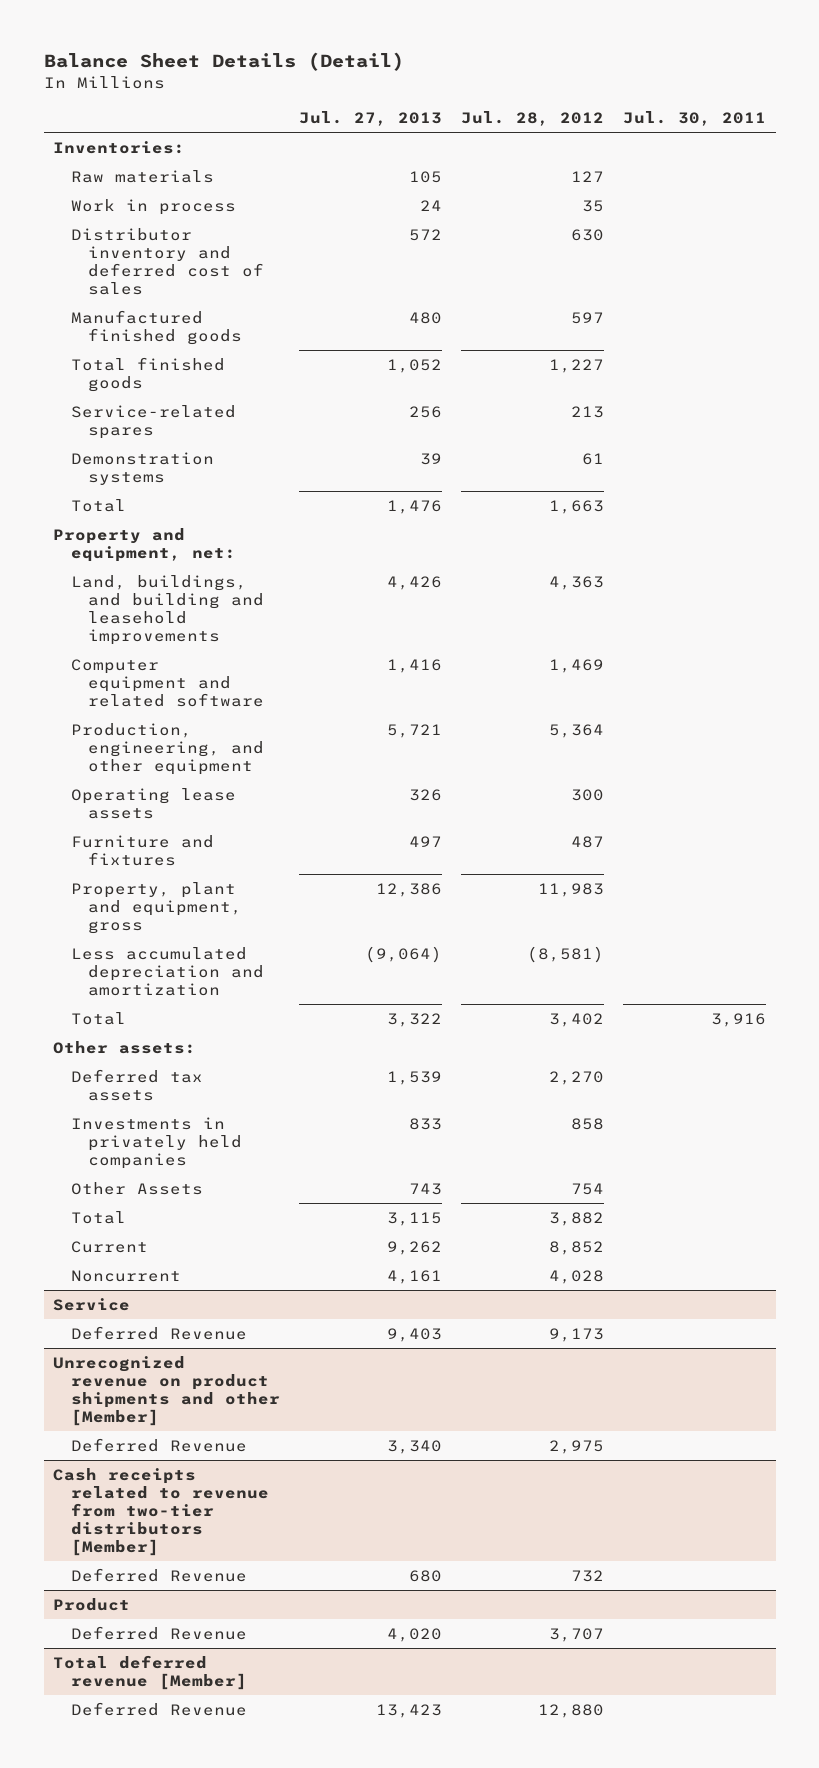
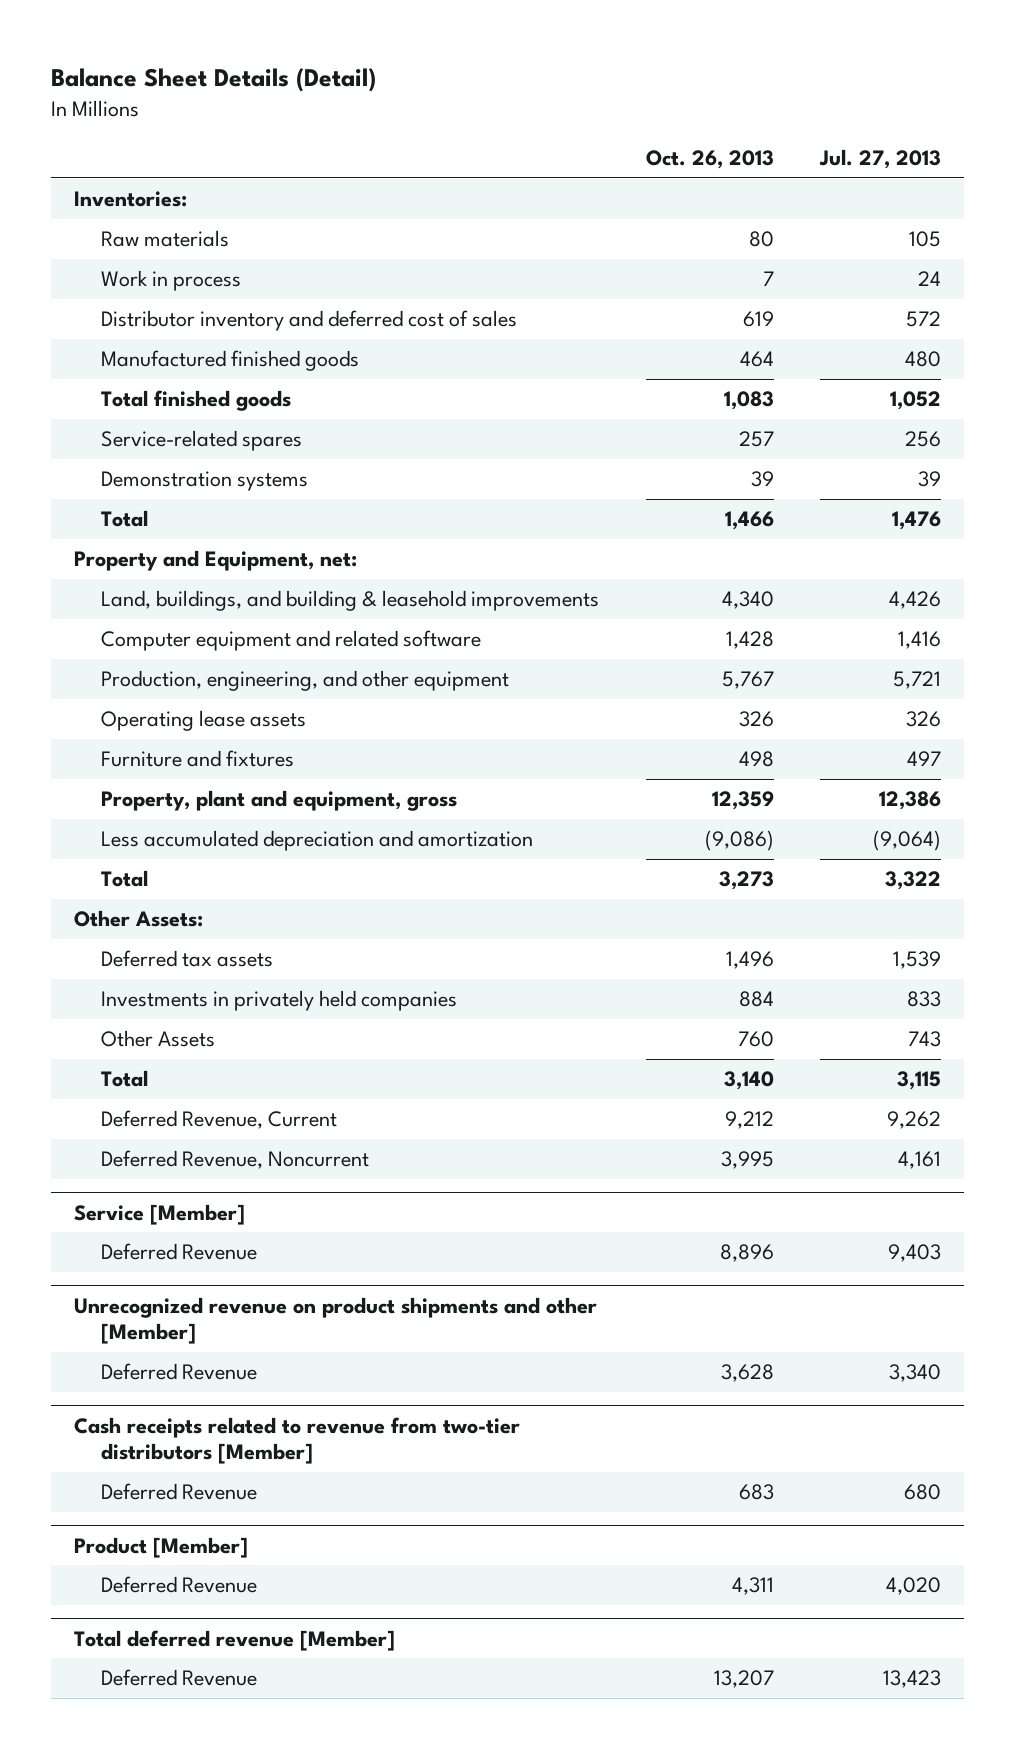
- | Jul. 27, 2013 | Jul. 28, 2012 | Jul. 30, 2011
+ | Oct. 26, 2013 | Jul. 27, 2013
- Property and equipment, net:
- Land, buildings, and building and leasehold improvements | 4,426 | 4,363 |
+ Property and Equipment, net:
+ Land, buildings, and building & leasehold improvements | 4,340 | 4,426
- Other assets:
+ Other Assets:
- Current | 9,262 | 8,852 |
- Noncurrent | 4,161 | 4,028 |
- Service
+ Deferred Revenue, Current | 9,212 | 9,262
+ Deferred Revenue, Noncurrent | 3,995 | 4,161
+ Service [Member]
- Product
+ Product [Member]

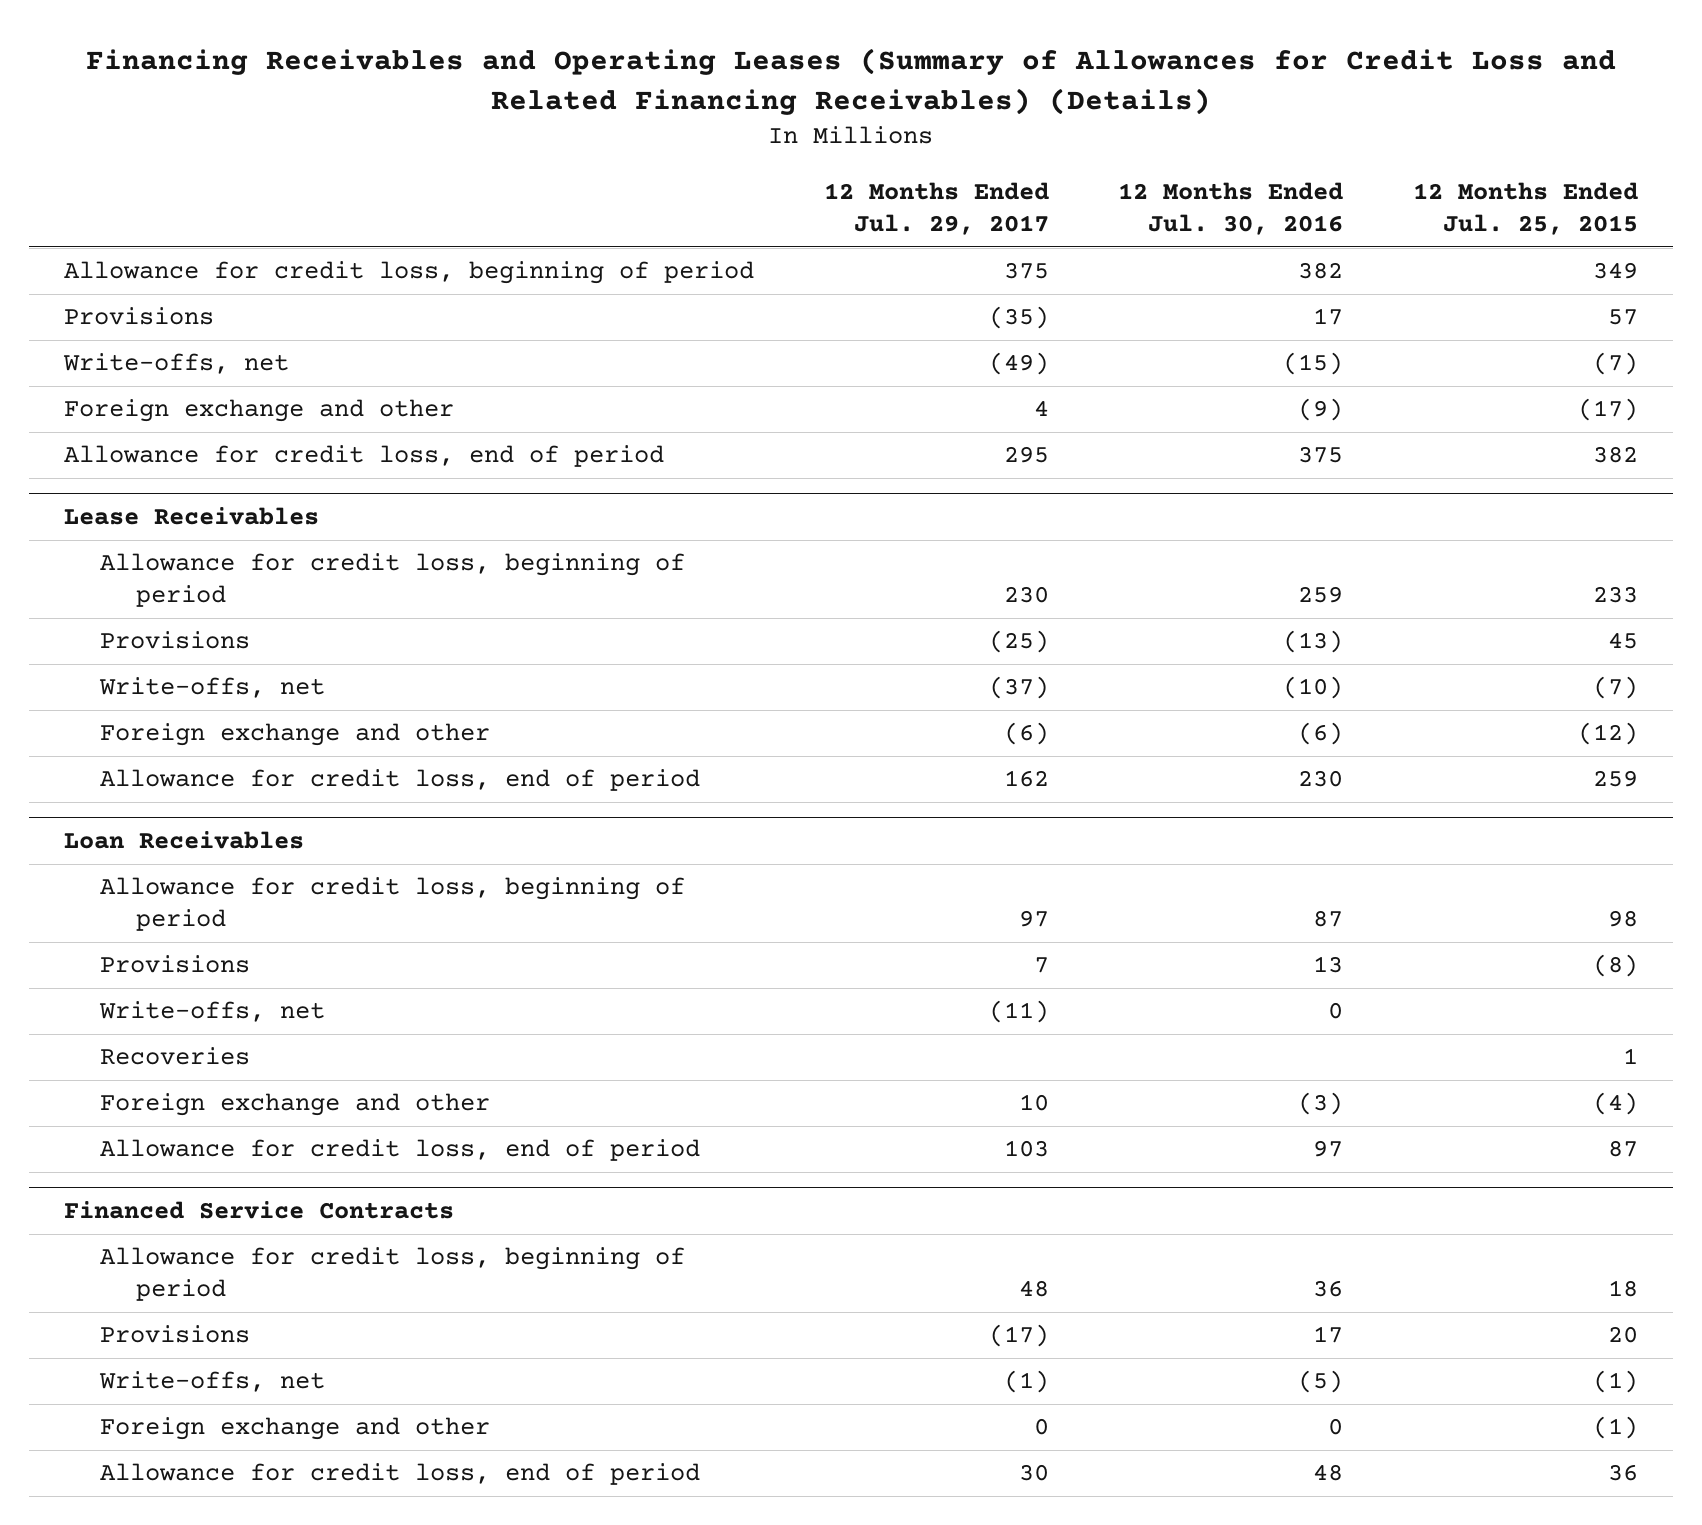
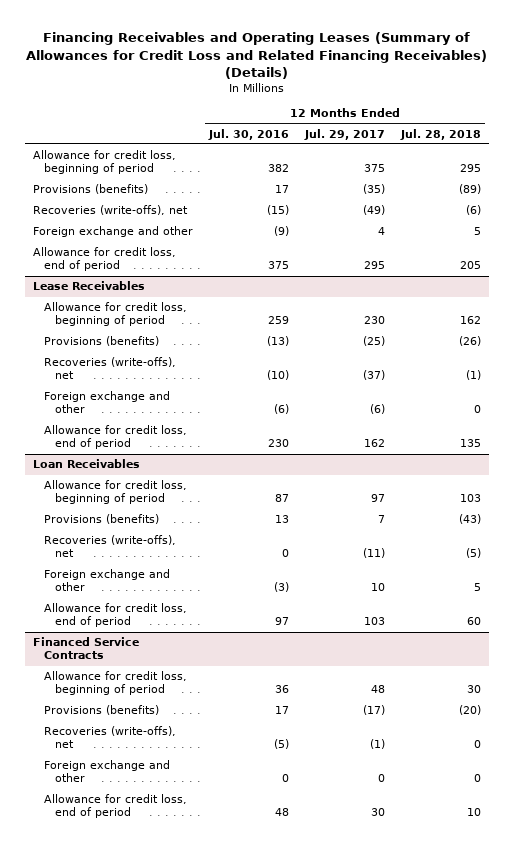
- | 12 Months Ended Jul. 29, 2017 | 12 Months Ended Jul. 30, 2016 | 12 Months Ended Jul. 25, 2015
+ | 12 Months Ended Jul. 30, 2016 | 12 Months Ended Jul. 29, 2017 | 12 Months Ended Jul. 28, 2018
- Provisions | (35) | 17 | 57
- Write-offs, net | (49) | (15) | (7)
+ Provisions (benefits) | 17 | (35) | (89)
+ Recoveries (write-offs), net | (15) | (49) | (6)
@ Lease Receivables
- Provisions | (25) | (13) | 45
- Write-offs, net | (37) | (10) | (7)
+ Provisions (benefits) | (13) | (25) | (26)
+ Recoveries (write-offs), net | (10) | (37) | (1)
@ Loan Receivables
- Provisions | 7 | 13 | (8)
- Write-offs, net | (11) | 0 |
- Recoveries | | | 1
+ Provisions (benefits) | 13 | 7 | (43)
+ Recoveries (write-offs), net | 0 | (11) | (5)
@ Financed Service Contracts
- Provisions | (17) | 17 | 20
- Write-offs, net | (1) | (5) | (1)
+ Provisions (benefits) | 17 | (17) | (20)
+ Recoveries (write-offs), net | (5) | (1) | 0

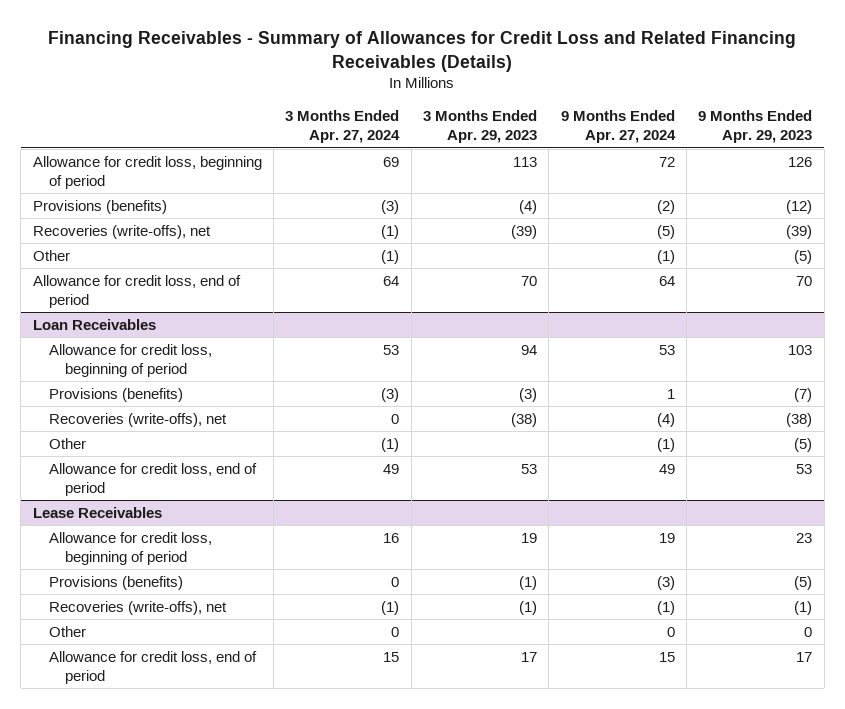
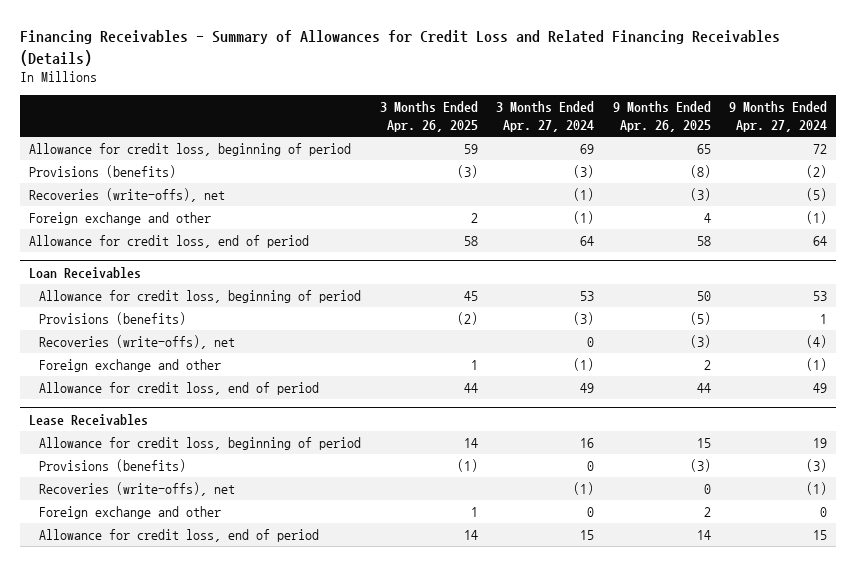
- | 3 Months Ended Apr. 27, 2024 | 3 Months Ended Apr. 29, 2023 | 9 Months Ended Apr. 27, 2024 | 9 Months Ended Apr. 29, 2023
+ | 3 Months Ended Apr. 26, 2025 | 3 Months Ended Apr. 27, 2024 | 9 Months Ended Apr. 26, 2025 | 9 Months Ended Apr. 27, 2024
- Other | (1) | | (1) | (5)
+ Foreign exchange and other | 2 | (1) | 4 | (1)
@ Loan Receivables
- Other | (1) | | (1) | (5)
+ Foreign exchange and other | 1 | (1) | 2 | (1)
@ Lease Receivables
- Other | 0 | | 0 | 0
+ Foreign exchange and other | 1 | 0 | 2 | 0

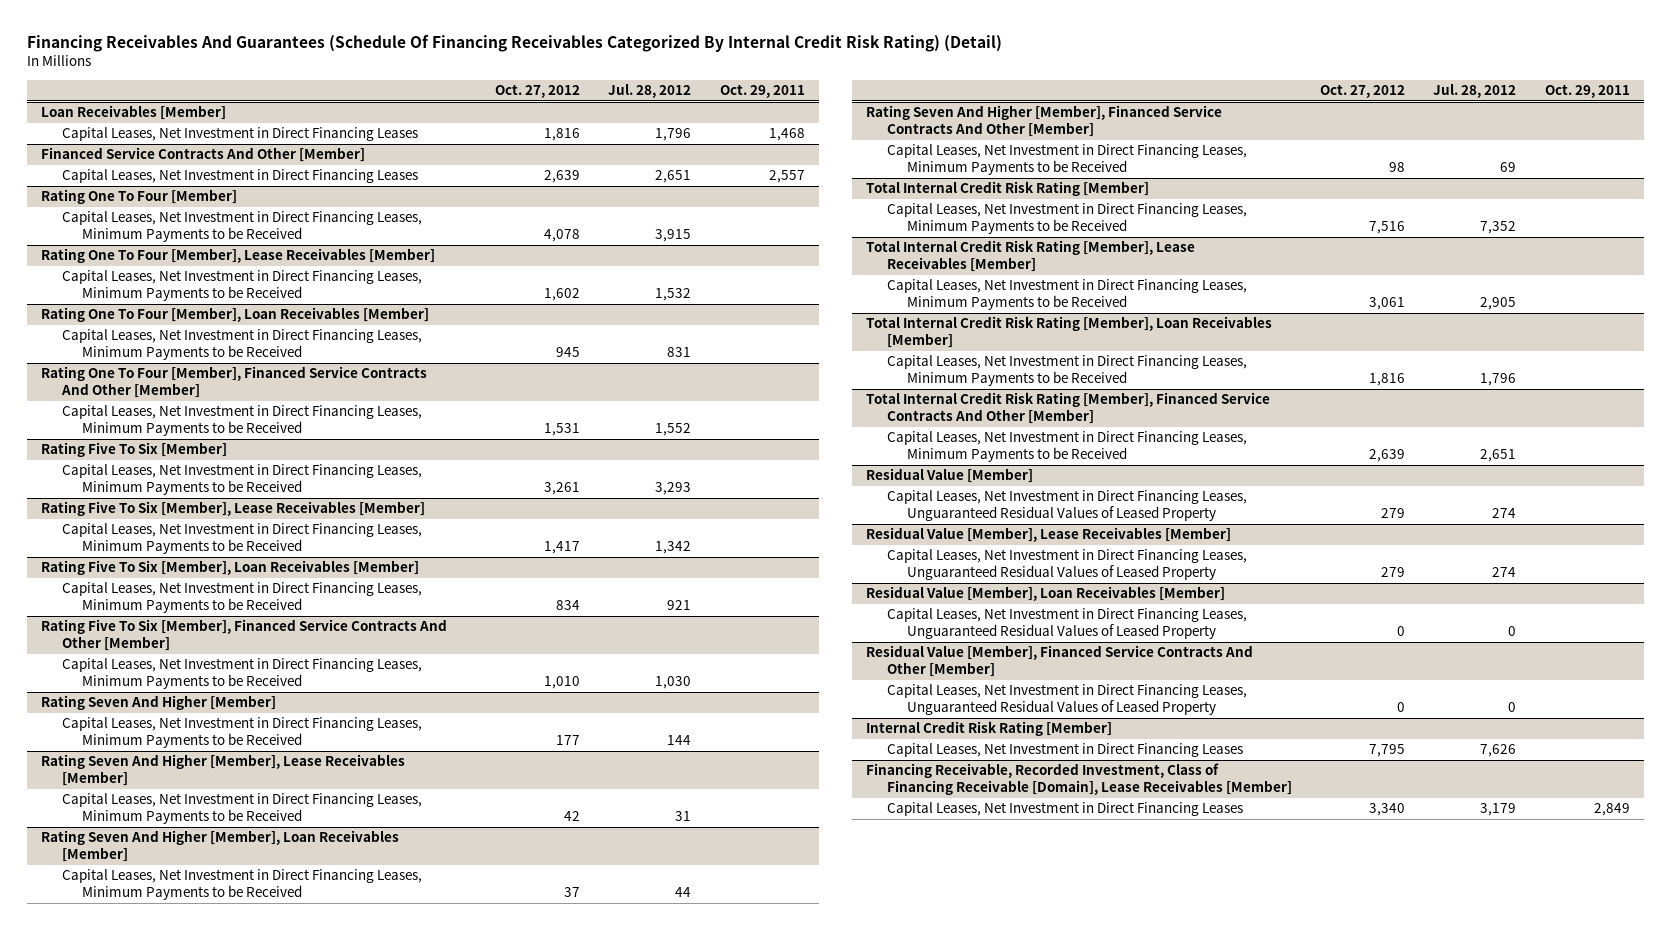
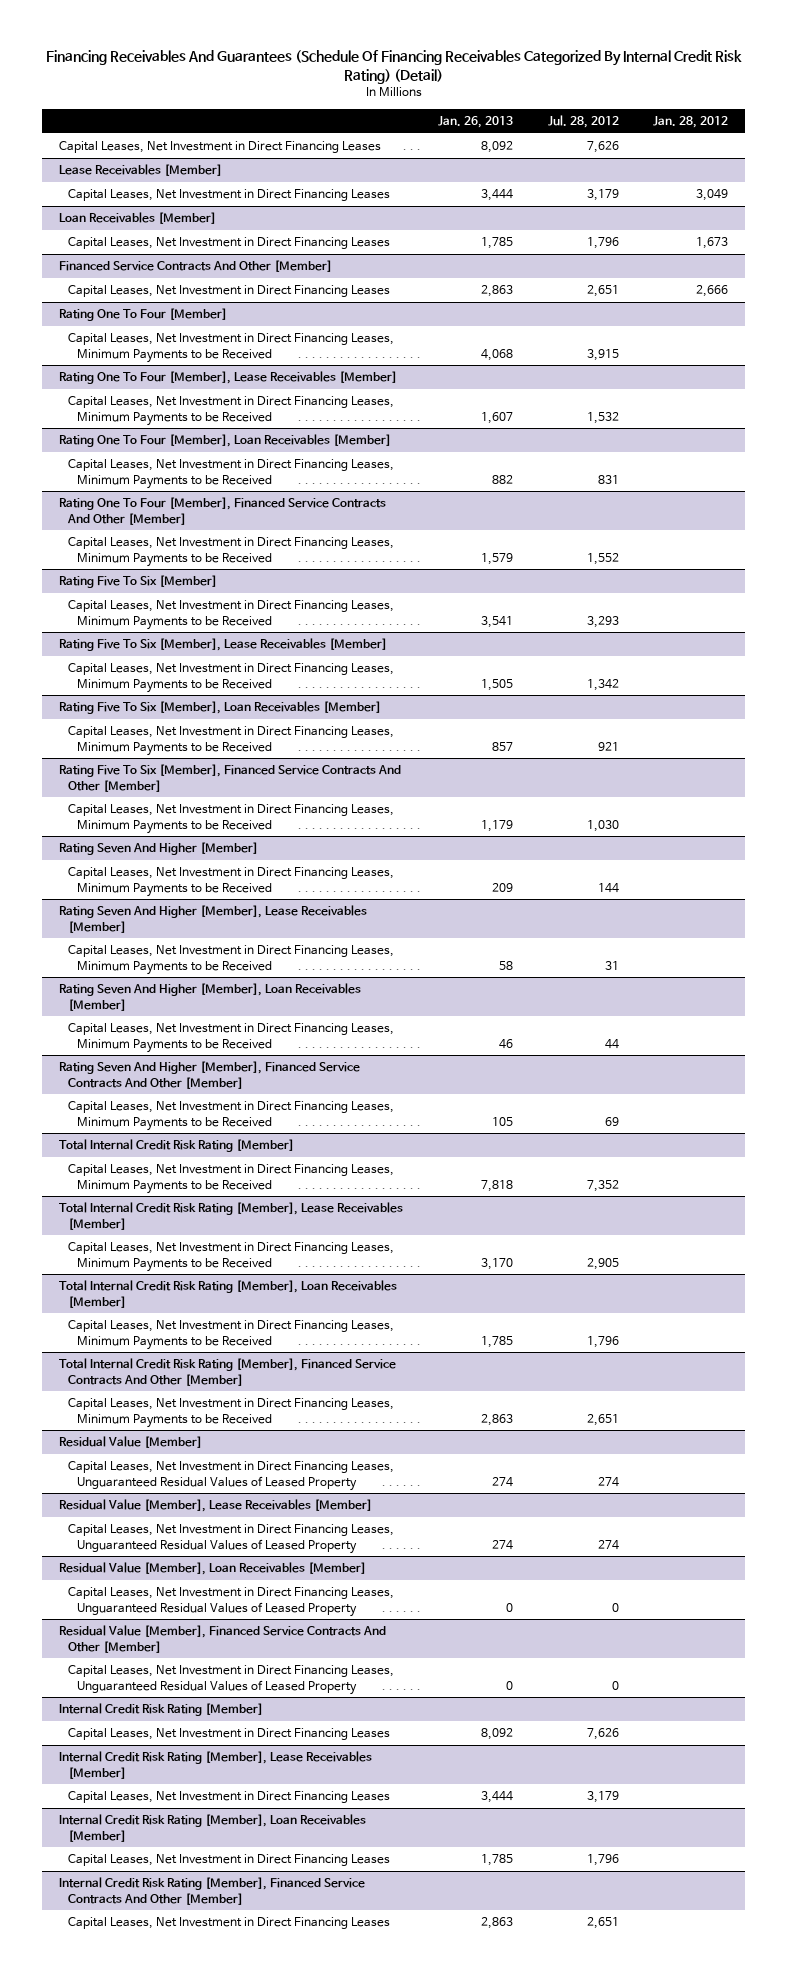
- | Oct. 27, 2012 | Jul. 28, 2012 | Oct. 29, 2011
+ | Jan. 26, 2013 | Jul. 28, 2012 | Jan. 28, 2012
+ Capital Leases, Net Investment in Direct Financing Leases | 8,092 | 7,626 |
+ Lease Receivables [Member]
+ Capital Leases, Net Investment in Direct Financing Leases | 3,444 | 3,179 | 3,049
- Financing Receivable, Recorded Investment, Class of Financing Receivable [Domain], Lease Receivables [Member]
+ Internal Credit Risk Rating [Member], Lease Receivables [Member]
+ Internal Credit Risk Rating [Member], Loan Receivables [Member]
+ Capital Leases, Net Investment in Direct Financing Leases | 1,785 | 1,796 |
+ Internal Credit Risk Rating [Member], Financed Service Contracts And Other [Member]
+ Capital Leases, Net Investment in Direct Financing Leases | 2,863 | 2,651 |

